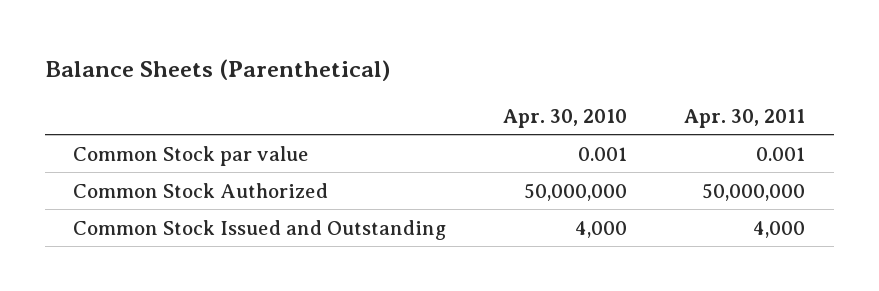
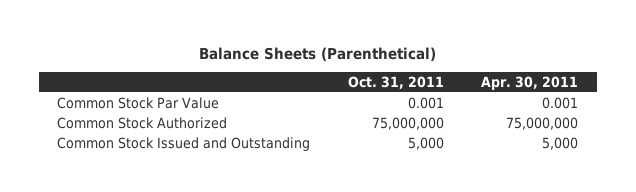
- | Apr. 30, 2010 | Apr. 30, 2011
+ | Oct. 31, 2011 | Apr. 30, 2011
- Common Stock par value | 0.001 | 0.001
- Common Stock Authorized | 50,000,000 | 50,000,000
- Common Stock Issued and Outstanding | 4,000 | 4,000
+ Common Stock Par Value | 0.001 | 0.001
+ Common Stock Authorized | 75,000,000 | 75,000,000
+ Common Stock Issued and Outstanding | 5,000 | 5,000

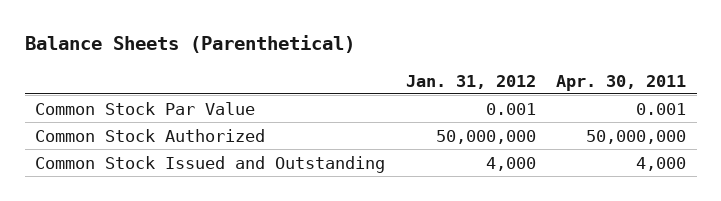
- | Oct. 31, 2011 | Apr. 30, 2011
+ | Jan. 31, 2012 | Apr. 30, 2011
- Common Stock Authorized | 75,000,000 | 75,000,000
- Common Stock Issued and Outstanding | 5,000 | 5,000
+ Common Stock Authorized | 50,000,000 | 50,000,000
+ Common Stock Issued and Outstanding | 4,000 | 4,000

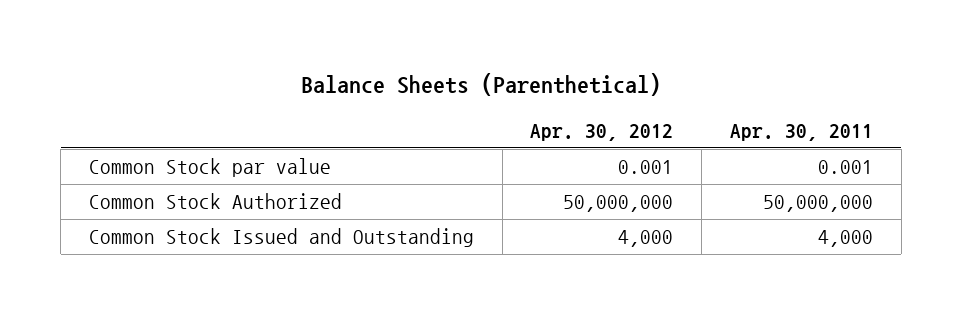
- | Jan. 31, 2012 | Apr. 30, 2011
+ | Apr. 30, 2012 | Apr. 30, 2011
- Common Stock Par Value | 0.001 | 0.001
+ Common Stock par value | 0.001 | 0.001

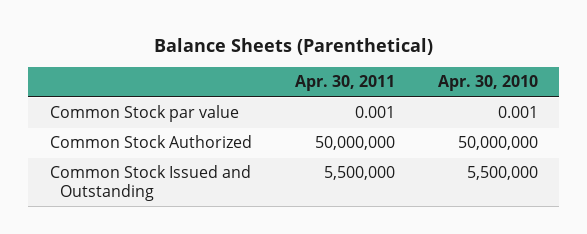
- | Apr. 30, 2012 | Apr. 30, 2011
+ | Apr. 30, 2011 | Apr. 30, 2010
- Common Stock Issued and Outstanding | 4,000 | 4,000
+ Common Stock Issued and Outstanding | 5,500,000 | 5,500,000

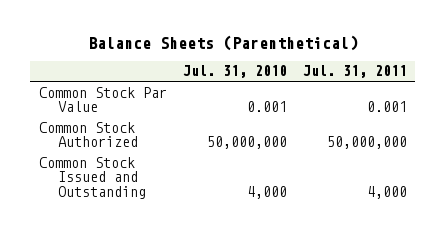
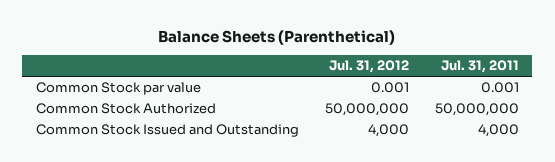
- | Jul. 31, 2010 | Jul. 31, 2011
+ | Jul. 31, 2012 | Jul. 31, 2011
- Common Stock Par Value | 0.001 | 0.001
+ Common Stock par value | 0.001 | 0.001

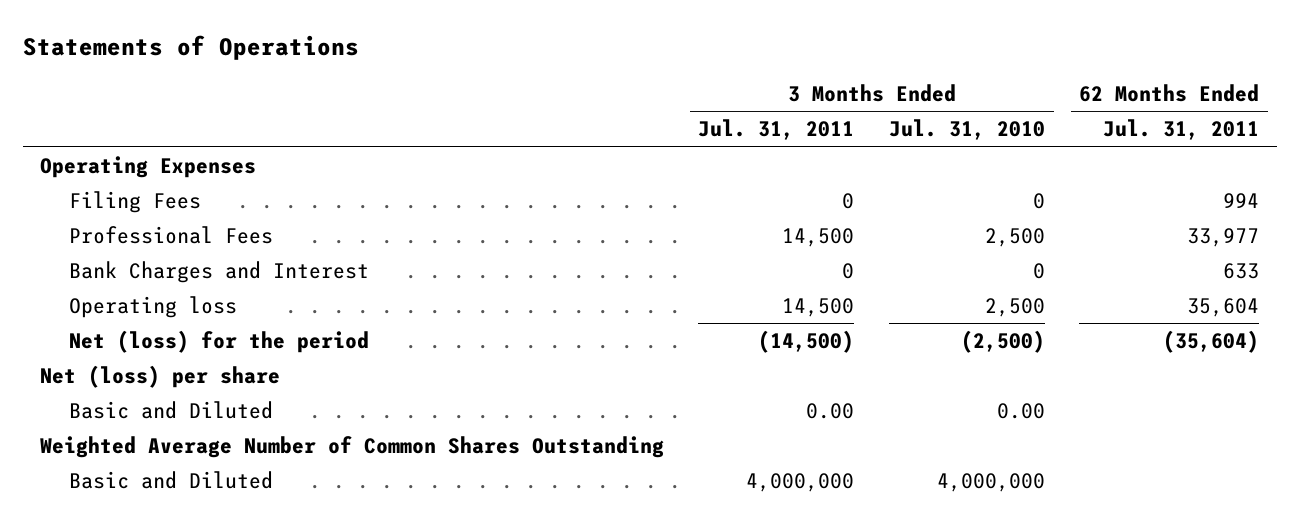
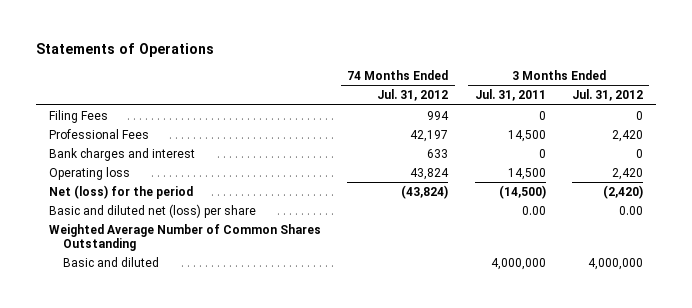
- | 3 Months Ended Jul. 31, 2011 | 3 Months Ended Jul. 31, 2010 | 62 Months Ended Jul. 31, 2011
+ | 74 Months Ended Jul. 31, 2012 | 3 Months Ended Jul. 31, 2011 | 3 Months Ended Jul. 31, 2012
- Operating Expenses
- Bank Charges and Interest | 0 | 0 | 633
+ Bank charges and interest | 633 | 0 | 0
- Net (loss) per share
- Basic and Diluted | 0.00 | 0.00 |
+ Basic and diluted net (loss) per share | | 0.00 | 0.00
- Basic and Diluted | 4,000,000 | 4,000,000 |
+ Basic and diluted | | 4,000,000 | 4,000,000

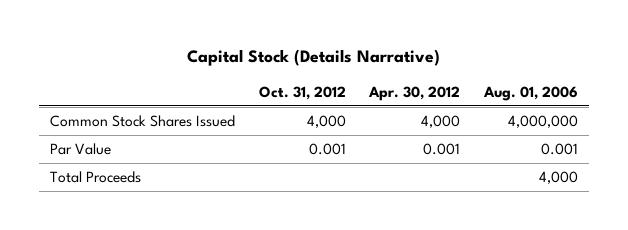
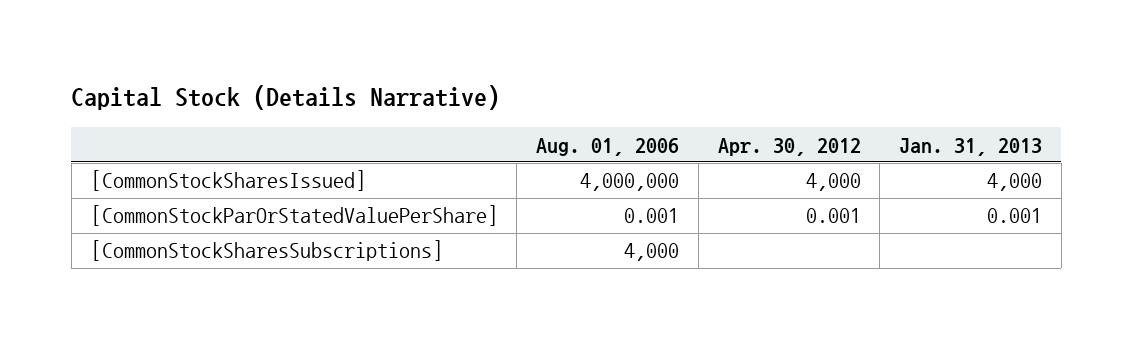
- | Oct. 31, 2012 | Apr. 30, 2012 | Aug. 01, 2006
+ | Aug. 01, 2006 | Apr. 30, 2012 | Jan. 31, 2013
- Common Stock Shares Issued | 4,000 | 4,000 | 4,000,000
- Par Value | 0.001 | 0.001 | 0.001
- Total Proceeds | | | 4,000
+ [CommonStockSharesIssued] | 4,000,000 | 4,000 | 4,000
+ [CommonStockParOrStatedValuePerShare] | 0.001 | 0.001 | 0.001
+ [CommonStockSharesSubscriptions] | 4,000 | |

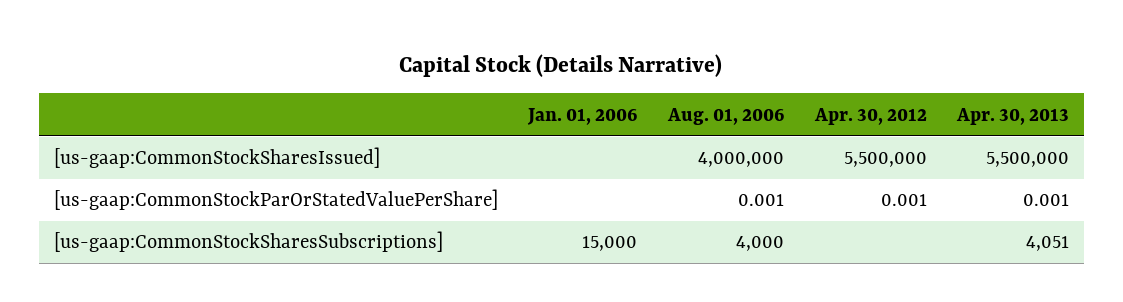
- | Aug. 01, 2006 | Apr. 30, 2012 | Jan. 31, 2013
+ | Jan. 01, 2006 | Aug. 01, 2006 | Apr. 30, 2012 | Apr. 30, 2013
- [CommonStockSharesIssued] | 4,000,000 | 4,000 | 4,000
- [CommonStockParOrStatedValuePerShare] | 0.001 | 0.001 | 0.001
- [CommonStockSharesSubscriptions] | 4,000 | |
+ [us-gaap:CommonStockSharesIssued] | | 4,000,000 | 5,500,000 | 5,500,000
+ [us-gaap:CommonStockParOrStatedValuePerShare] | | 0.001 | 0.001 | 0.001
+ [us-gaap:CommonStockSharesSubscriptions] | 15,000 | 4,000 | | 4,051

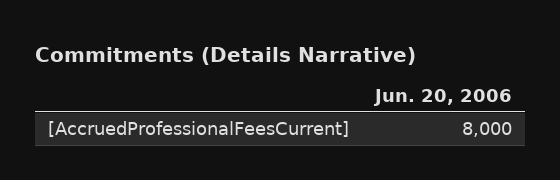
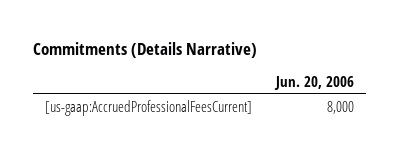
- [AccruedProfessionalFeesCurrent] | 8,000
+ [us-gaap:AccruedProfessionalFeesCurrent] | 8,000

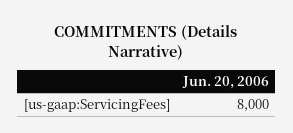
- Commitments (Details Narrative)
+ COMMITMENTS (Details Narrative)
- [us-gaap:AccruedProfessionalFeesCurrent] | 8,000
+ [us-gaap:ServicingFees] | 8,000

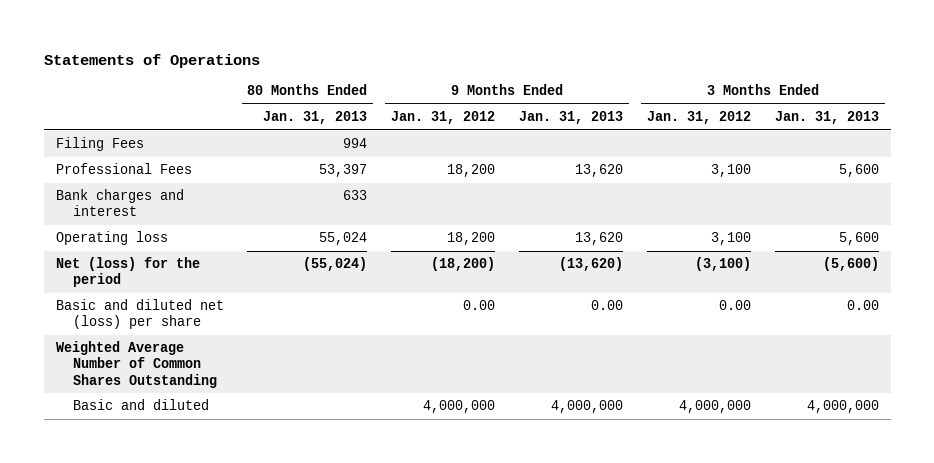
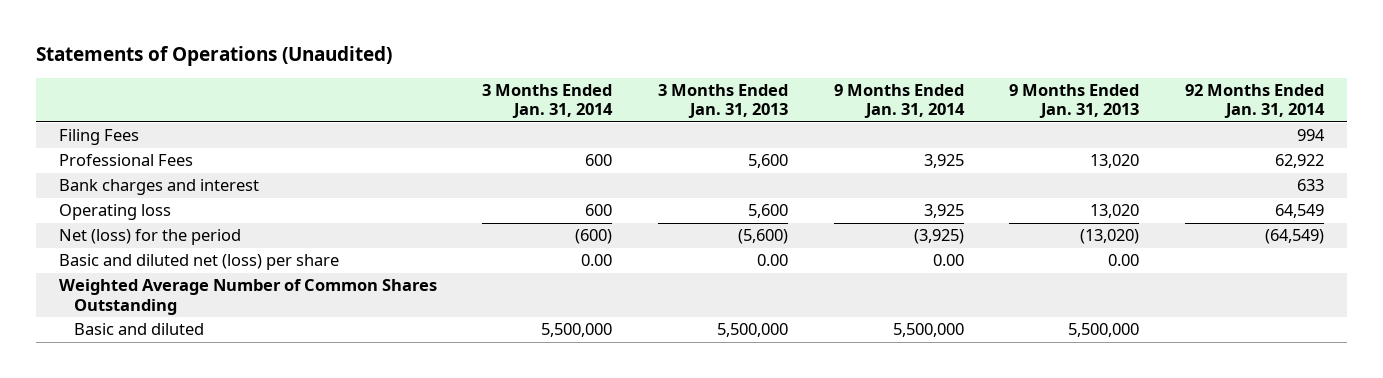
- Statements of Operations
+ Statements of Operations (Unaudited)
- | 80 Months Ended Jan. 31, 2013 | 9 Months Ended Jan. 31, 2012 | 9 Months Ended Jan. 31, 2013 | 3 Months Ended Jan. 31, 2012 | 3 Months Ended Jan. 31, 2013
+ | 3 Months Ended Jan. 31, 2014 | 3 Months Ended Jan. 31, 2013 | 9 Months Ended Jan. 31, 2014 | 9 Months Ended Jan. 31, 2013 | 92 Months Ended Jan. 31, 2014
- Professional Fees | 53,397 | 18,200 | 13,620 | 3,100 | 5,600
+ Professional Fees | 600 | 5,600 | 3,925 | 13,020 | 62,922
- Operating loss | 55,024 | 18,200 | 13,620 | 3,100 | 5,600
- Net (loss) for the period | (55,024) | (18,200) | (13,620) | (3,100) | (5,600)
+ Operating loss | 600 | 5,600 | 3,925 | 13,020 | 64,549
+ Net (loss) for the period | (600) | (5,600) | (3,925) | (13,020) | (64,549)
- Basic and diluted | | 4,000,000 | 4,000,000 | 4,000,000 | 4,000,000
+ Basic and diluted | 5,500,000 | 5,500,000 | 5,500,000 | 5,500,000 |

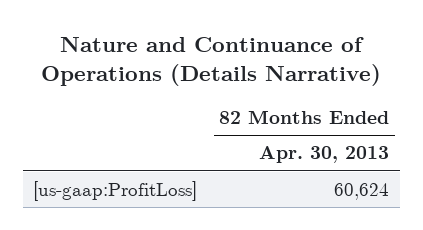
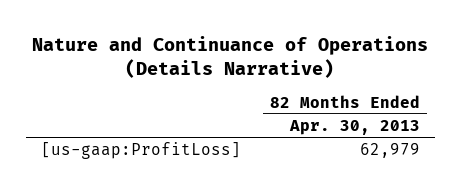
- [us-gaap:ProfitLoss] | 60,624
+ [us-gaap:ProfitLoss] | 62,979

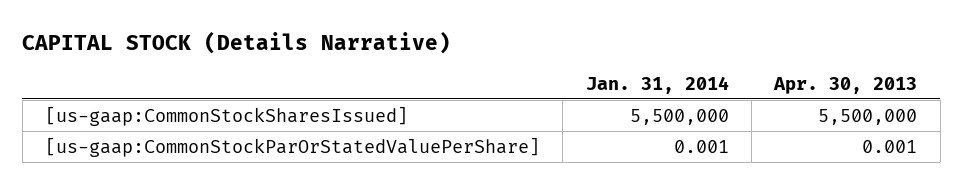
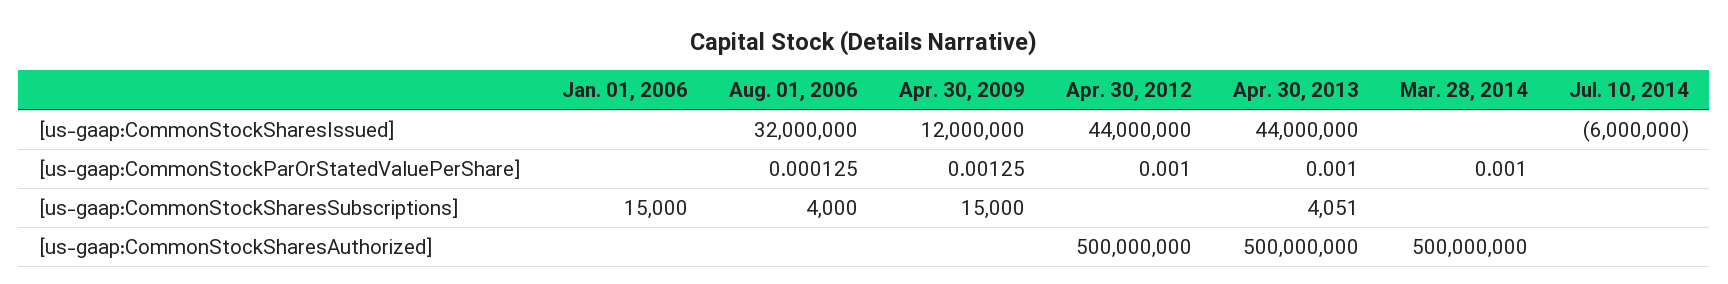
- CAPITAL STOCK (Details Narrative)
+ Capital Stock (Details Narrative)
- | Jan. 31, 2014 | Apr. 30, 2013
+ | Jan. 01, 2006 | Aug. 01, 2006 | Apr. 30, 2009 | Apr. 30, 2012 | Apr. 30, 2013 | Mar. 28, 2014 | Jul. 10, 2014
- [us-gaap:CommonStockSharesIssued] | 5,500,000 | 5,500,000
+ [us-gaap:CommonStockSharesIssued] | | 32,000,000 | 12,000,000 | 44,000,000 | 44,000,000 | | (6,000,000)
+ [us-gaap:CommonStockSharesSubscriptions] | 15,000 | 4,000 | 15,000 | | 4,051 | |
+ [us-gaap:CommonStockSharesAuthorized] | | | | 500,000,000 | 500,000,000 | 500,000,000 |

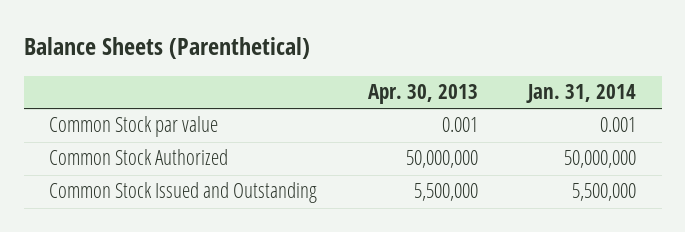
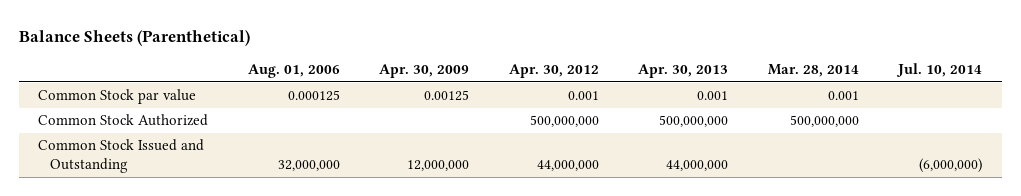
- | Apr. 30, 2013 | Jan. 31, 2014
+ | Aug. 01, 2006 | Apr. 30, 2009 | Apr. 30, 2012 | Apr. 30, 2013 | Mar. 28, 2014 | Jul. 10, 2014
- Common Stock Authorized | 50,000,000 | 50,000,000
- Common Stock Issued and Outstanding | 5,500,000 | 5,500,000
+ Common Stock Authorized | | | 500,000,000 | 500,000,000 | 500,000,000 |
+ Common Stock Issued and Outstanding | 32,000,000 | 12,000,000 | 44,000,000 | 44,000,000 | | (6,000,000)

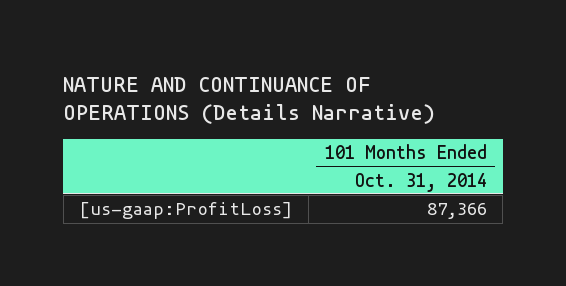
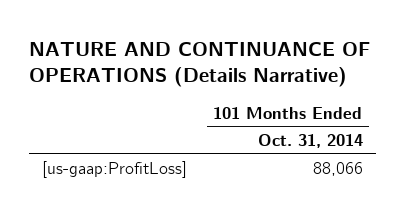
- [us-gaap:ProfitLoss] | 87,366
+ [us-gaap:ProfitLoss] | 88,066

